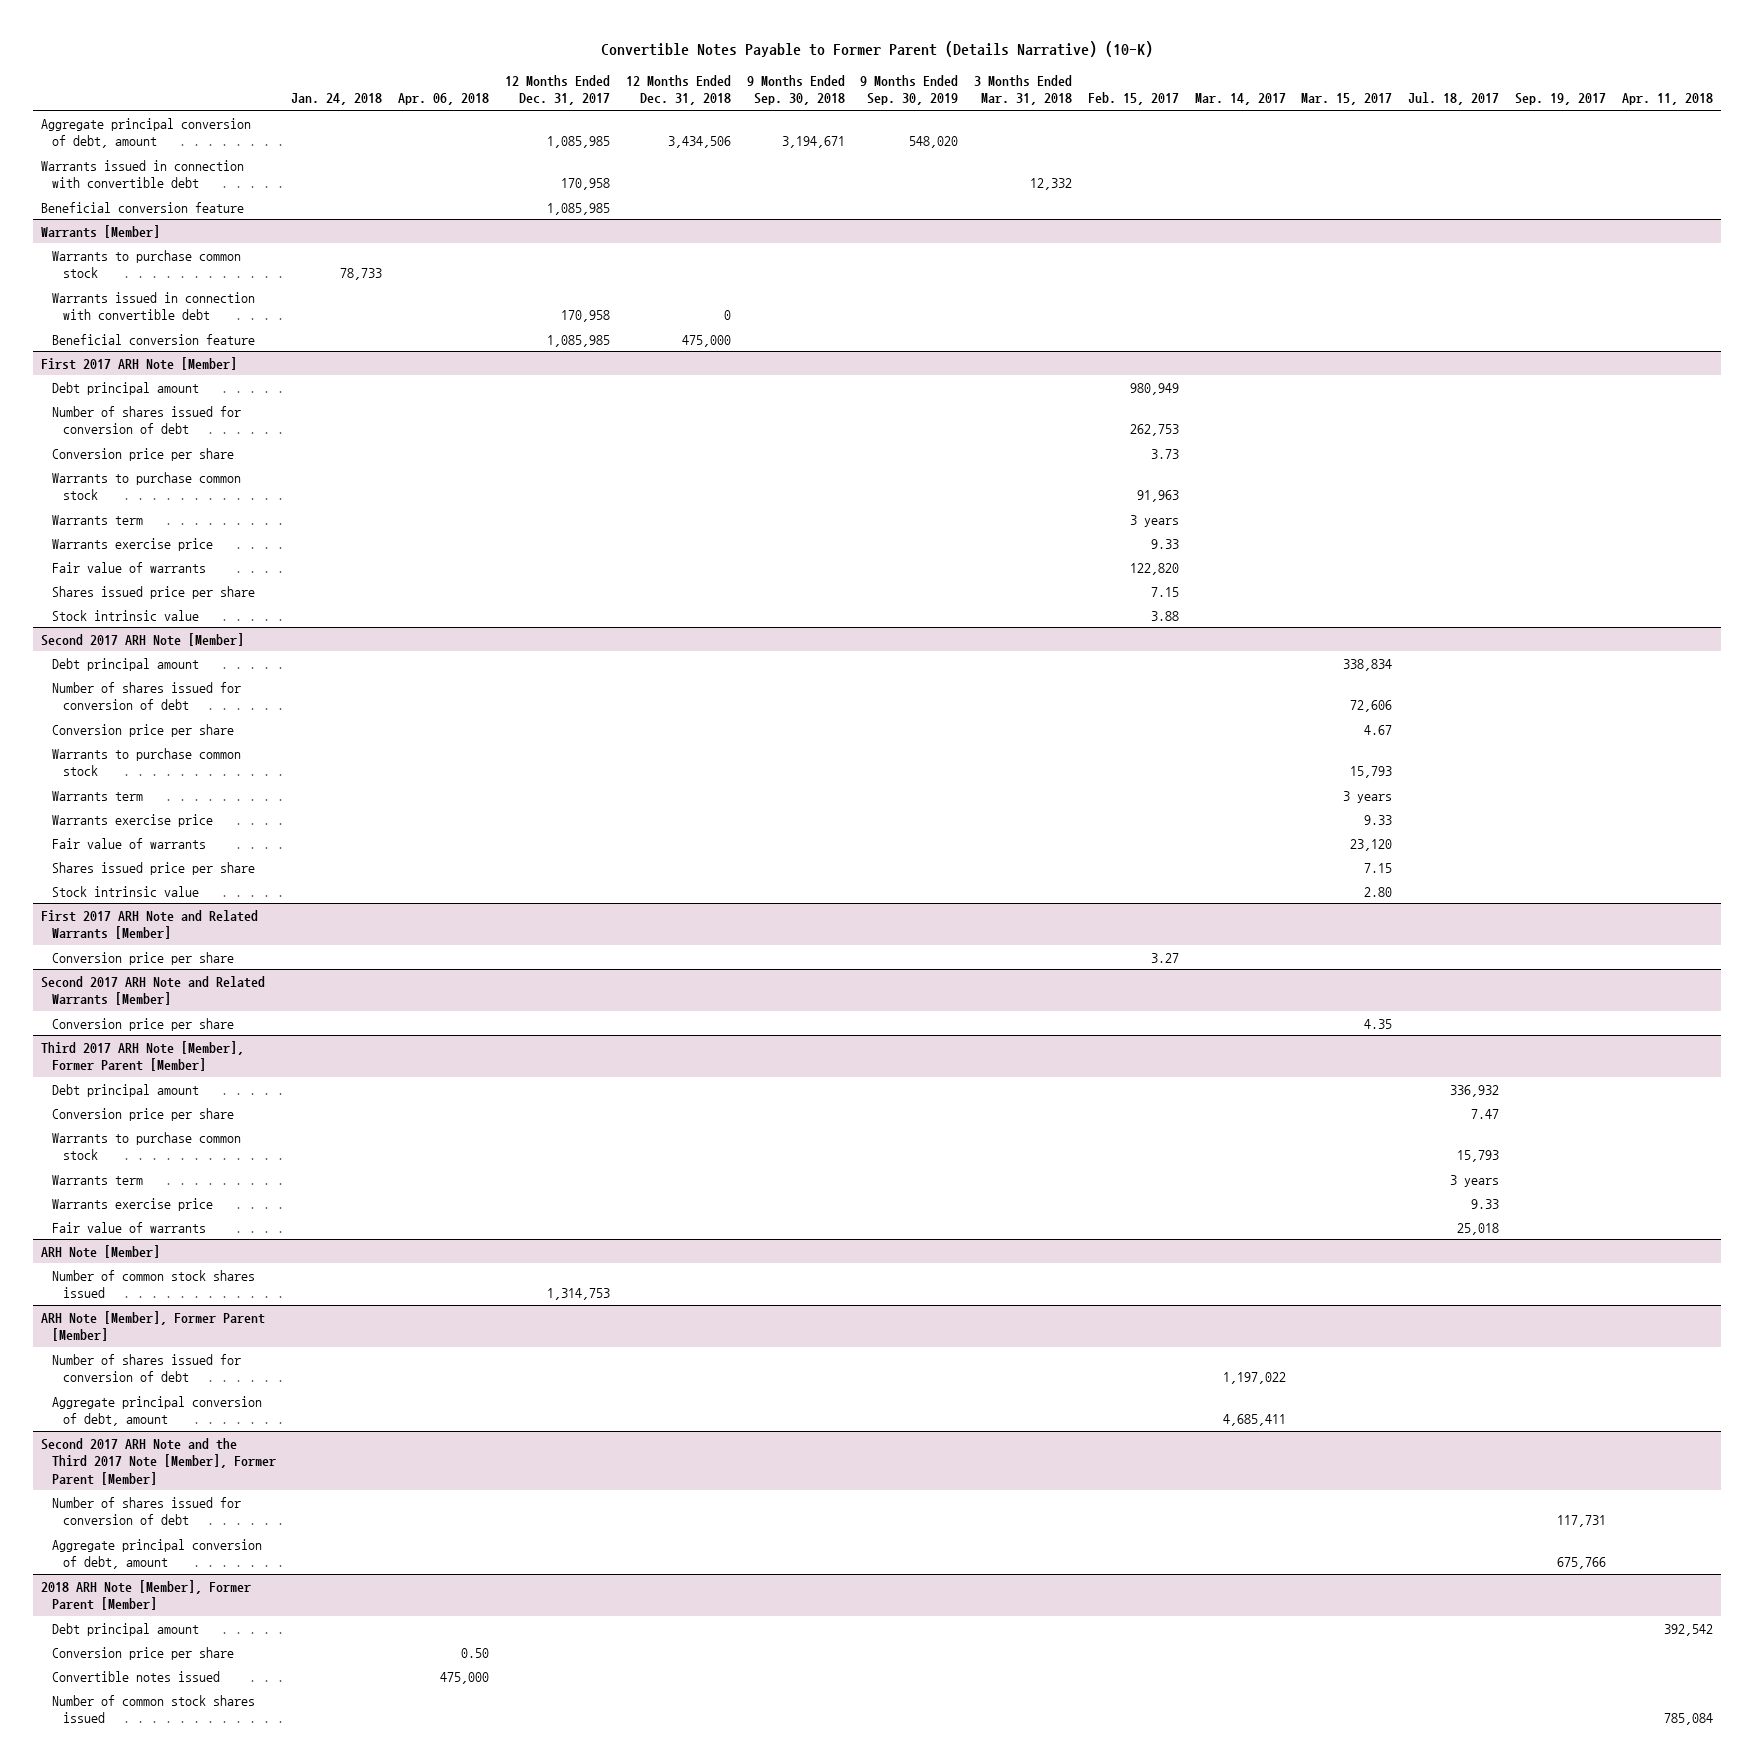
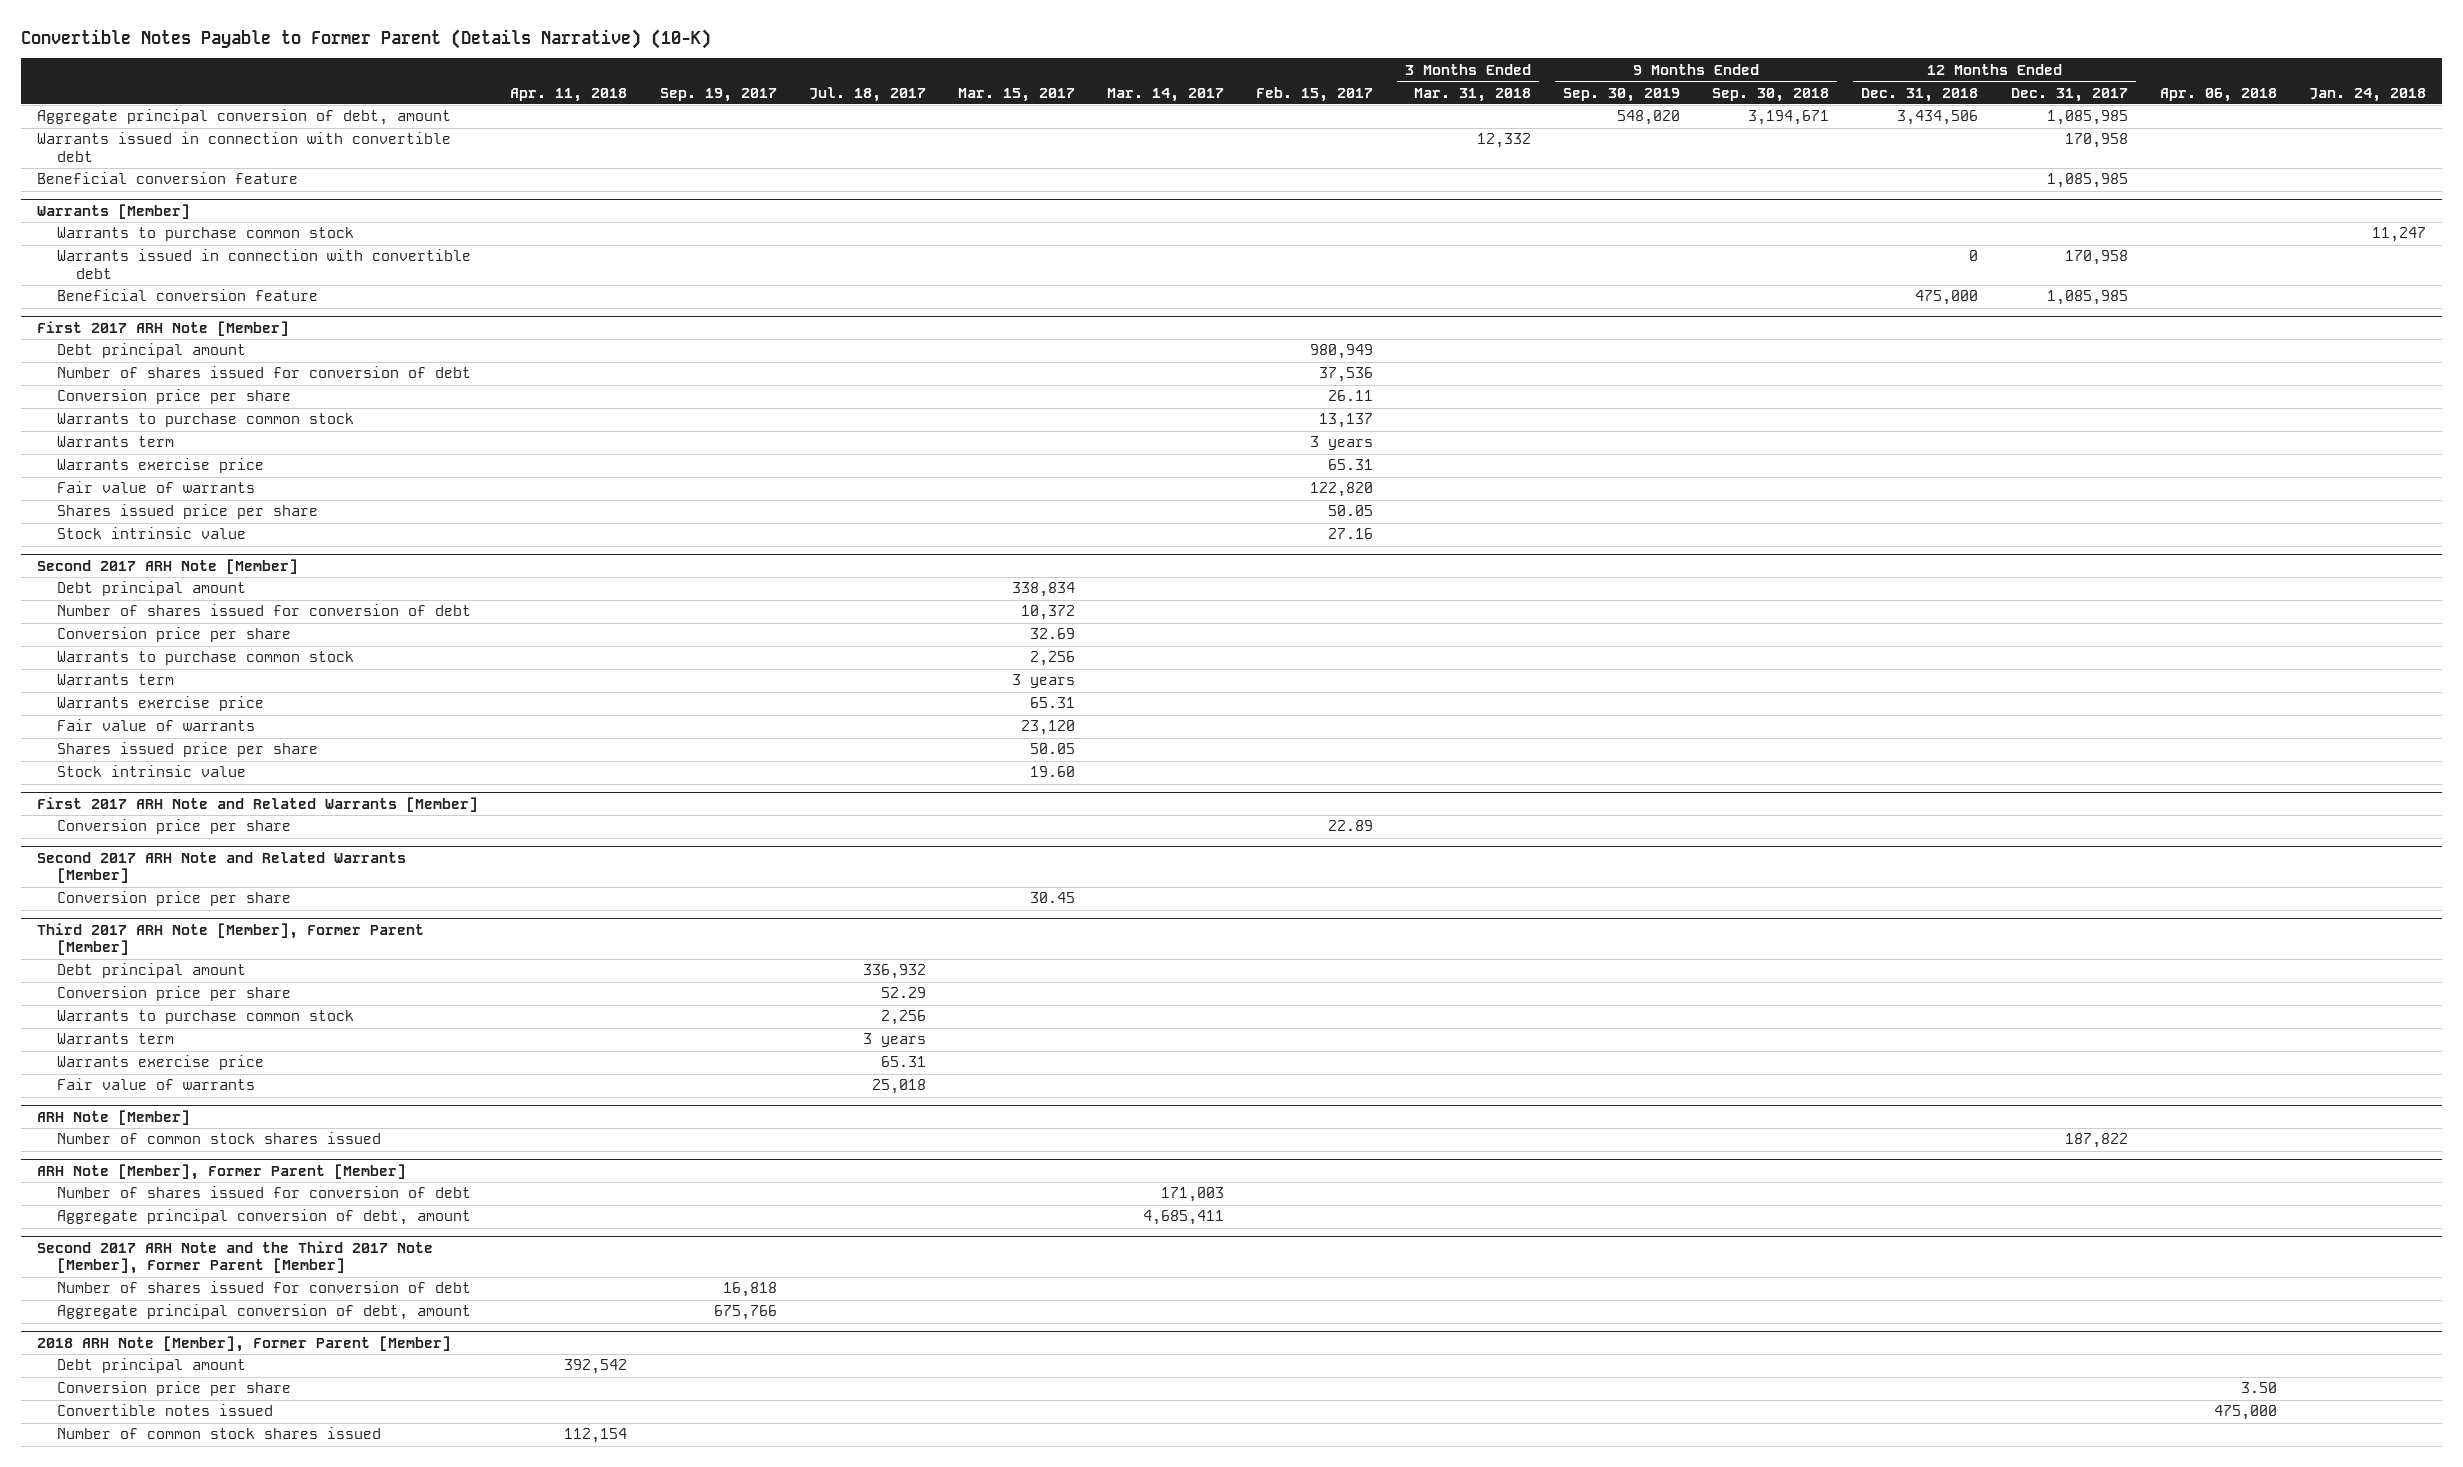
- | Jan. 24, 2018 | Apr. 06, 2018 | 12 Months Ended Dec. 31, 2017 | 12 Months Ended Dec. 31, 2018 | 9 Months Ended Sep. 30, 2018 | 9 Months Ended Sep. 30, 2019 | 3 Months Ended Mar. 31, 2018 | Feb. 15, 2017 | Mar. 14, 2017 | Mar. 15, 2017 | Jul. 18, 2017 | Sep. 19, 2017 | Apr. 11, 2018
+ | Apr. 11, 2018 | Sep. 19, 2017 | Jul. 18, 2017 | Mar. 15, 2017 | Mar. 14, 2017 | Feb. 15, 2017 | 3 Months Ended Mar. 31, 2018 | 9 Months Ended Sep. 30, 2019 | 9 Months Ended Sep. 30, 2018 | 12 Months Ended Dec. 31, 2018 | 12 Months Ended Dec. 31, 2017 | Apr. 06, 2018 | Jan. 24, 2018
@ Warrants [Member]
- Warrants to purchase common stock | 78,733 | | | | | | | | | | | |
+ Warrants to purchase common stock | | | | | | | | | | | | | 11,247
@ First 2017 ARH Note [Member]
- Number of shares issued for conversion of debt | | | | | | | | 262,753 | | | | |
- Conversion price per share | | | | | | | | 3.73 | | | | |
- Warrants to purchase common stock | | | | | | | | 91,963 | | | | |
+ Number of shares issued for conversion of debt | | | | | | 37,536 | | | | | | |
+ Conversion price per share | | | | | | 26.11 | | | | | | |
+ Warrants to purchase common stock | | | | | | 13,137 | | | | | | |
- Warrants exercise price | | | | | | | | 9.33 | | | | |
+ Warrants exercise price | | | | | | 65.31 | | | | | | |
- Shares issued price per share | | | | | | | | 7.15 | | | | |
- Stock intrinsic value | | | | | | | | 3.88 | | | | |
+ Shares issued price per share | | | | | | 50.05 | | | | | | |
+ Stock intrinsic value | | | | | | 27.16 | | | | | | |
@ Second 2017 ARH Note [Member]
- Number of shares issued for conversion of debt | | | | | | | | | | 72,606 | | |
- Conversion price per share | | | | | | | | | | 4.67 | | |
- Warrants to purchase common stock | | | | | | | | | | 15,793 | | |
+ Number of shares issued for conversion of debt | | | | 10,372 | | | | | | | | |
+ Conversion price per share | | | | 32.69 | | | | | | | | |
+ Warrants to purchase common stock | | | | 2,256 | | | | | | | | |
- Warrants exercise price | | | | | | | | | | 9.33 | | |
+ Warrants exercise price | | | | 65.31 | | | | | | | | |
- Shares issued price per share | | | | | | | | | | 7.15 | | |
- Stock intrinsic value | | | | | | | | | | 2.80 | | |
+ Shares issued price per share | | | | 50.05 | | | | | | | | |
+ Stock intrinsic value | | | | 19.60 | | | | | | | | |
@ First 2017 ARH Note and Related Warrants [Member]
- Conversion price per share | | | | | | | | 3.27 | | | | |
+ Conversion price per share | | | | | | 22.89 | | | | | | |
@ Second 2017 ARH Note and Related Warrants [Member]
- Conversion price per share | | | | | | | | | | 4.35 | | |
+ Conversion price per share | | | | 30.45 | | | | | | | | |
@ Third 2017 ARH Note [Member], Former Parent [Member]
- Conversion price per share | | | | | | | | | | | 7.47 | |
- Warrants to purchase common stock | | | | | | | | | | | 15,793 | |
+ Conversion price per share | | | 52.29 | | | | | | | | | |
+ Warrants to purchase common stock | | | 2,256 | | | | | | | | | |
- Warrants exercise price | | | | | | | | | | | 9.33 | |
+ Warrants exercise price | | | 65.31 | | | | | | | | | |
@ ARH Note [Member]
- Number of common stock shares issued | | | 1,314,753 | | | | | | | | | |
+ Number of common stock shares issued | | | | | | | | | | | 187,822 | |
@ ARH Note [Member], Former Parent [Member]
- Number of shares issued for conversion of debt | | | | | | | | | 1,197,022 | | | |
+ Number of shares issued for conversion of debt | | | | | 171,003 | | | | | | | |
@ Second 2017 ARH Note and the Third 2017 Note [Member], Former Parent [Member]
- Number of shares issued for conversion of debt | | | | | | | | | | | | 117,731 |
+ Number of shares issued for conversion of debt | | 16,818 | | | | | | | | | | |
@ 2018 ARH Note [Member], Former Parent [Member]
- Conversion price per share | | 0.50 | | | | | | | | | | |
+ Conversion price per share | | | | | | | | | | | | 3.50 |
- Number of common stock shares issued | | | | | | | | | | | | | 785,084
+ Number of common stock shares issued | 112,154 | | | | | | | | | | | |

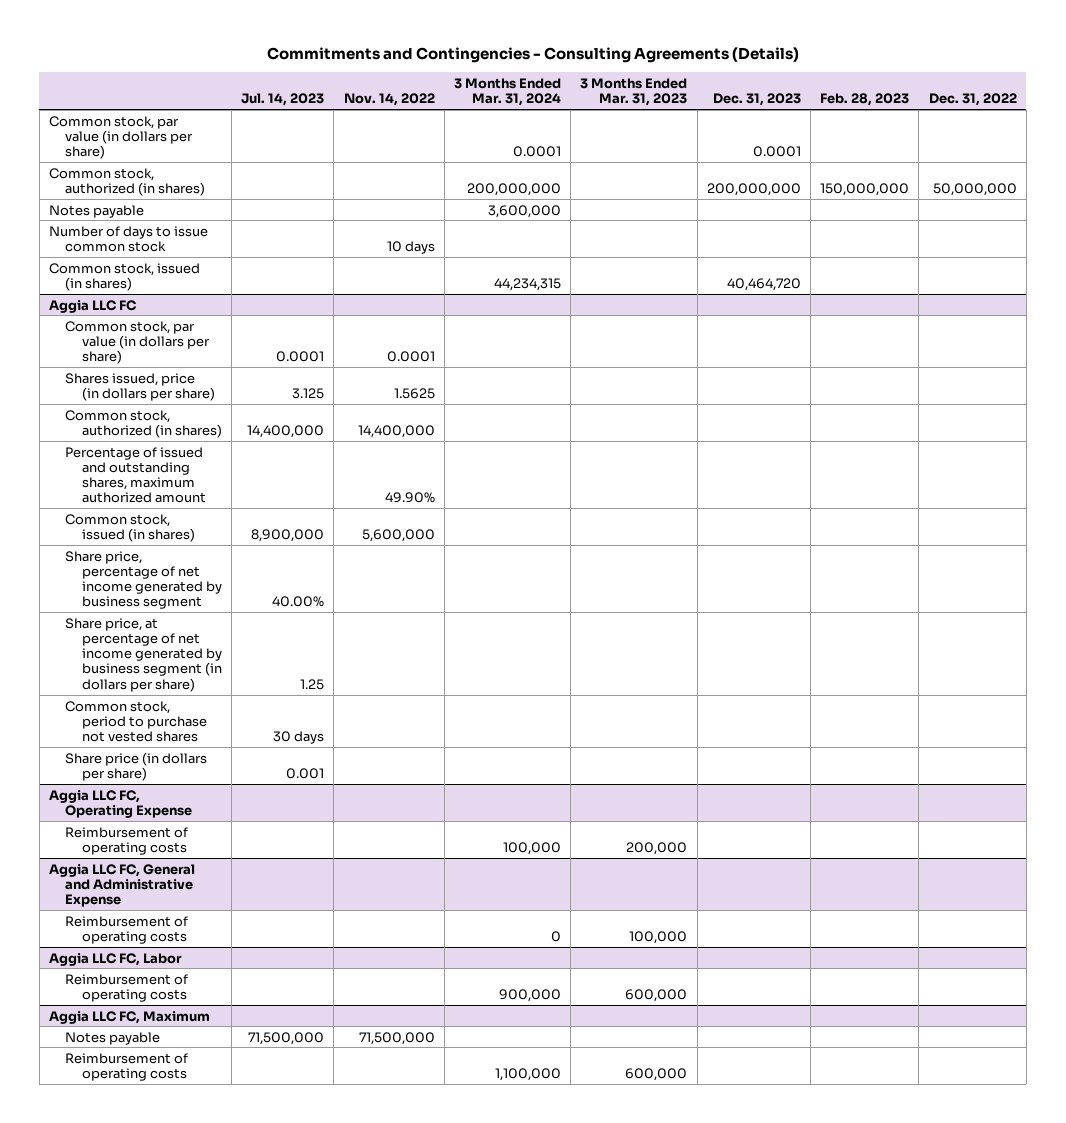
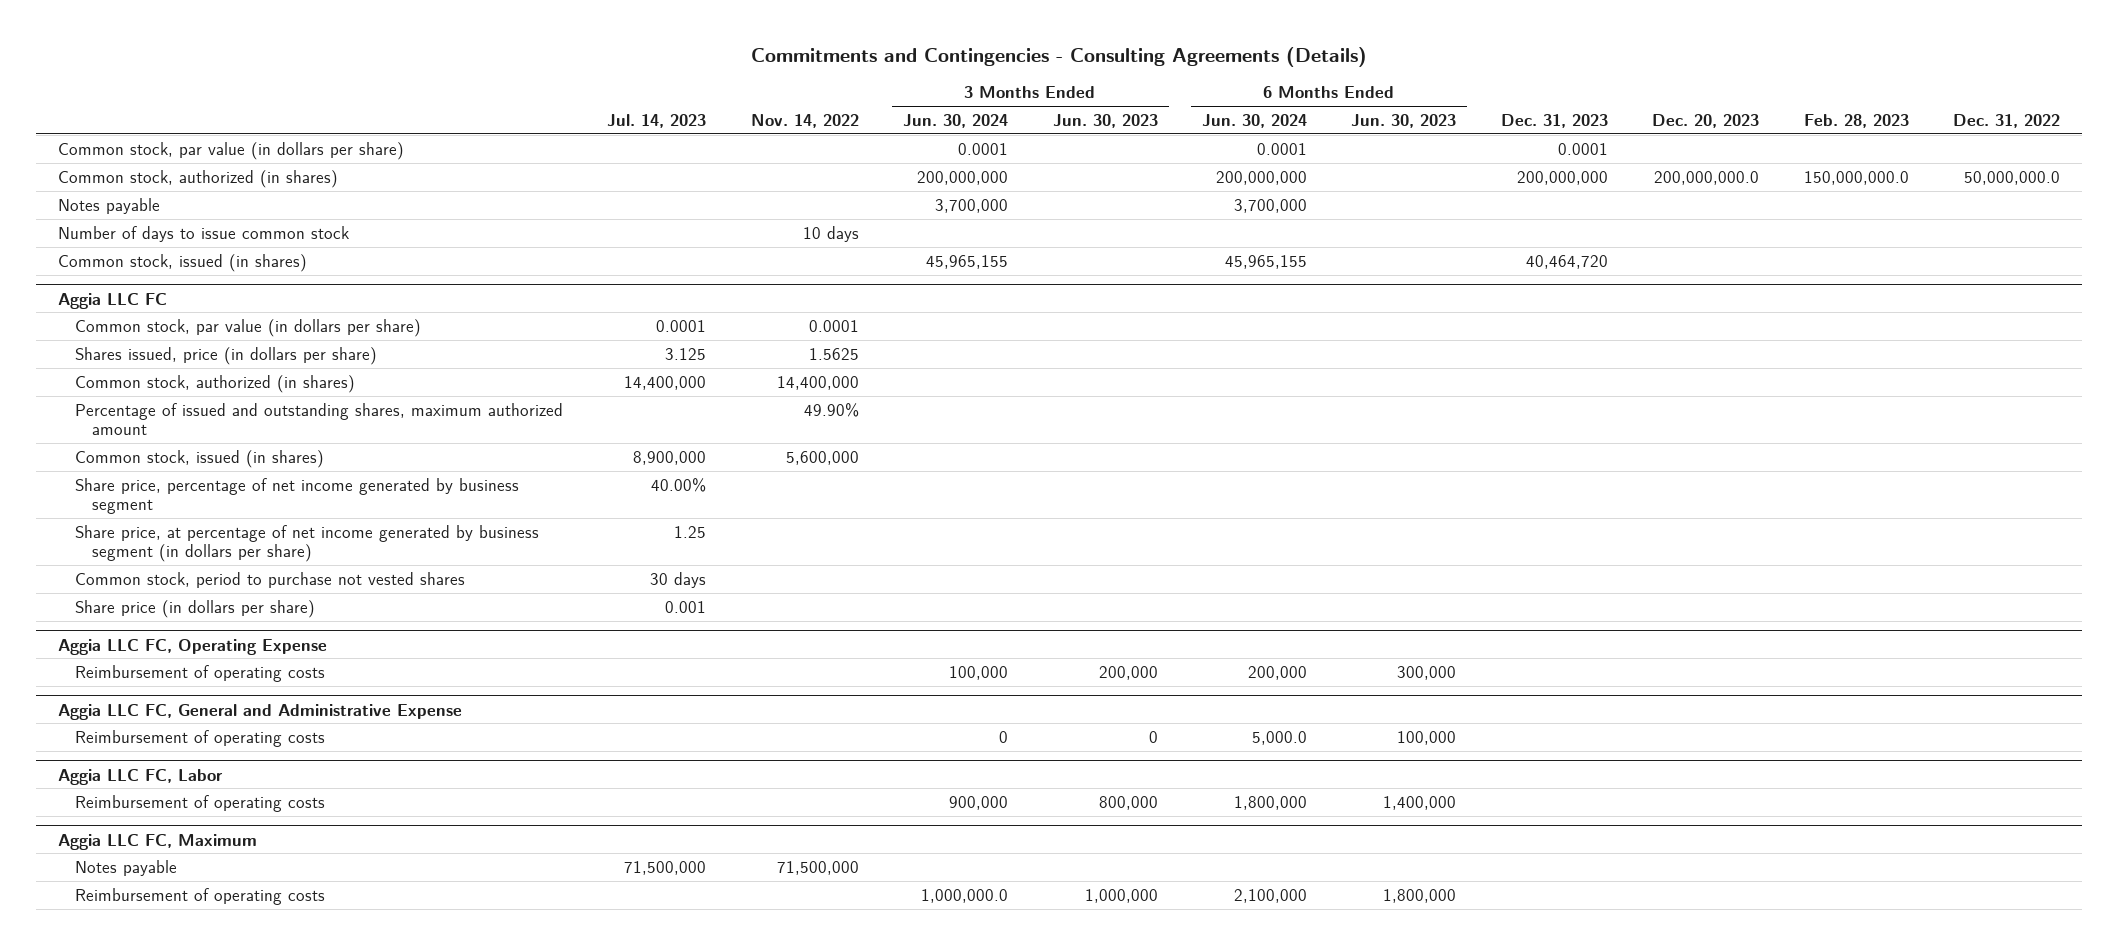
- | Jul. 14, 2023 | Nov. 14, 2022 | 3 Months Ended Mar. 31, 2024 | 3 Months Ended Mar. 31, 2023 | Dec. 31, 2023 | Feb. 28, 2023 | Dec. 31, 2022
+ | Jul. 14, 2023 | Nov. 14, 2022 | 3 Months Ended Jun. 30, 2024 | 3 Months Ended Jun. 30, 2023 | 6 Months Ended Jun. 30, 2024 | 6 Months Ended Jun. 30, 2023 | Dec. 31, 2023 | Dec. 20, 2023 | Feb. 28, 2023 | Dec. 31, 2022
- Common stock, authorized (in shares) | | | 200,000,000 | | 200,000,000 | 150,000,000 | 50,000,000
+ Common stock, authorized (in shares) | | | 200,000,000 | | 200,000,000 | | 200,000,000 | 200,000,000.0 | 150,000,000.0 | 50,000,000.0

